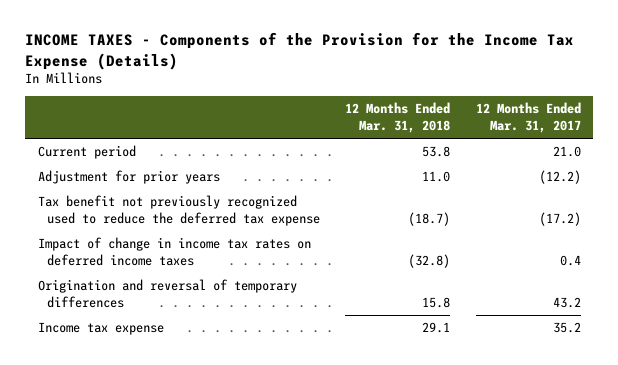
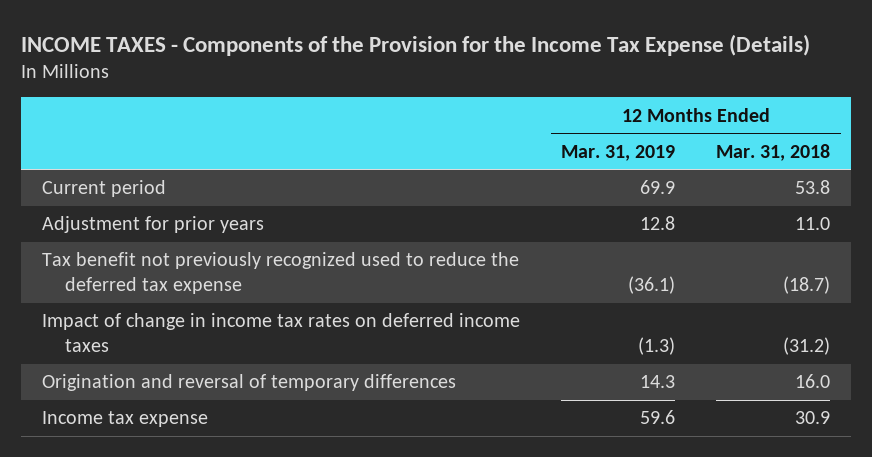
- | 12 Months Ended Mar. 31, 2018 | 12 Months Ended Mar. 31, 2017
+ | 12 Months Ended Mar. 31, 2019 | 12 Months Ended Mar. 31, 2018
- Impact of change in income tax rates on deferred income taxes | (32.8) | 0.4
- Origination and reversal of temporary differences | 15.8 | 43.2
- Income tax expense | 29.1 | 35.2
+ Impact of change in income tax rates on deferred income taxes | (1.3) | (31.2)
+ Origination and reversal of temporary differences | 14.3 | 16.0
+ Income tax expense | 59.6 | 30.9

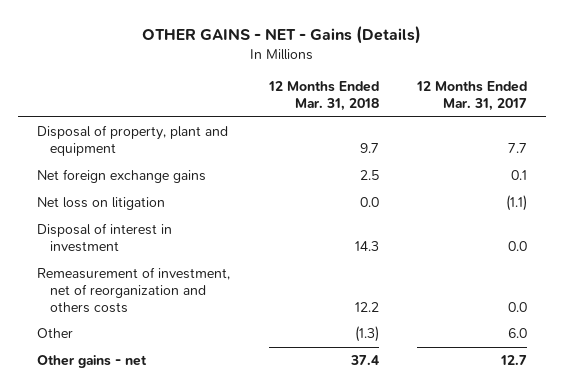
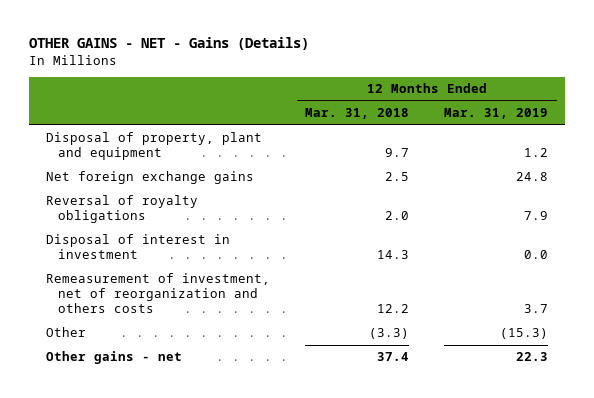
- | 12 Months Ended Mar. 31, 2018 | 12 Months Ended Mar. 31, 2017
+ | 12 Months Ended Mar. 31, 2018 | 12 Months Ended Mar. 31, 2019
- Net loss on litigation | 0.0 | (1.1)
+ Reversal of royalty obligations | 2.0 | 7.9
- Other | (1.3) | 6.0
+ Other | (3.3) | (15.3)

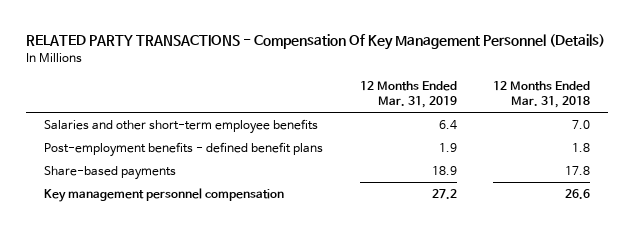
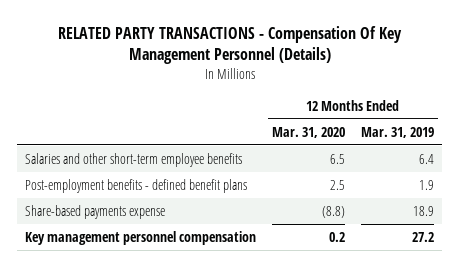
- | 12 Months Ended Mar. 31, 2019 | 12 Months Ended Mar. 31, 2018
+ | 12 Months Ended Mar. 31, 2020 | 12 Months Ended Mar. 31, 2019
- Share-based payments | 18.9 | 17.8
+ Share-based payments expense | (8.8) | 18.9

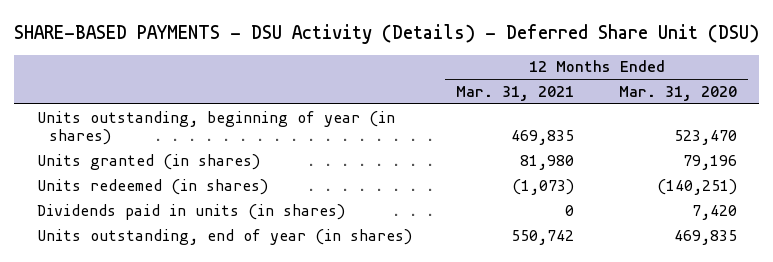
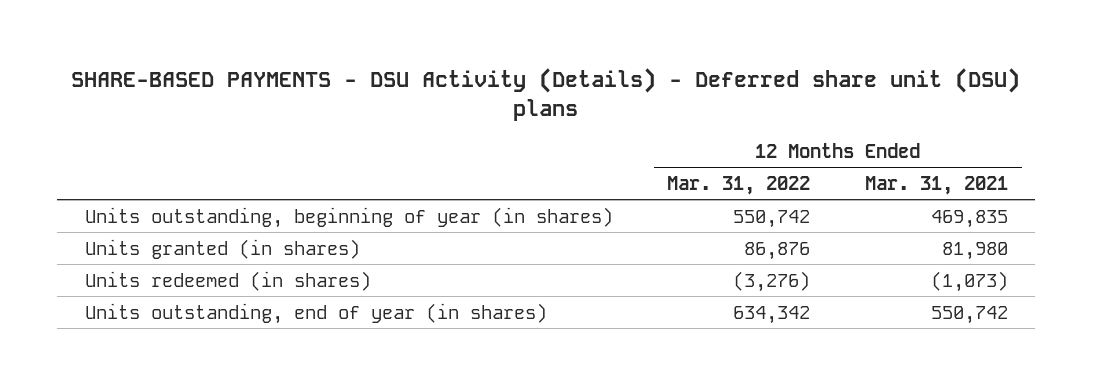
- SHARE-BASED PAYMENTS - DSU Activity (Details) - Deferred Share Unit (DSU)
+ SHARE-BASED PAYMENTS - DSU Activity (Details) - Deferred share unit (DSU) plans
- | 12 Months Ended Mar. 31, 2021 | 12 Months Ended Mar. 31, 2020
+ | 12 Months Ended Mar. 31, 2022 | 12 Months Ended Mar. 31, 2021
- Dividends paid in units (in shares) | 0 | 7,420

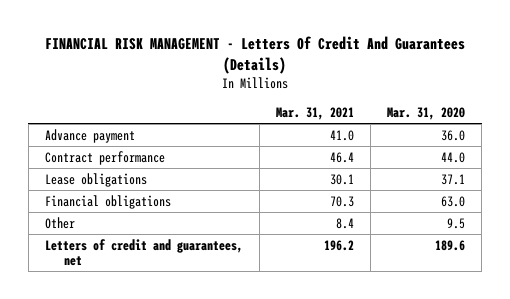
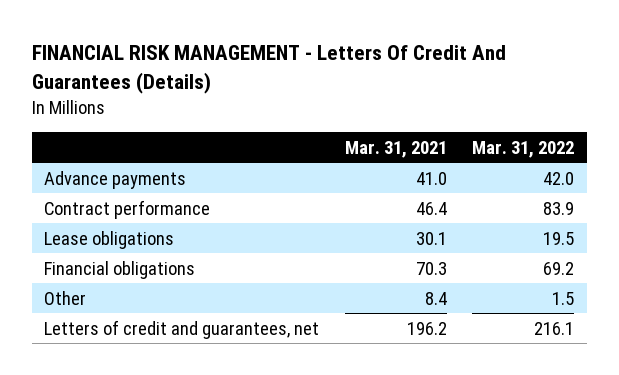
- | Mar. 31, 2021 | Mar. 31, 2020
+ | Mar. 31, 2021 | Mar. 31, 2022
- Advance payment | 41.0 | 36.0
+ Advance payments | 41.0 | 42.0

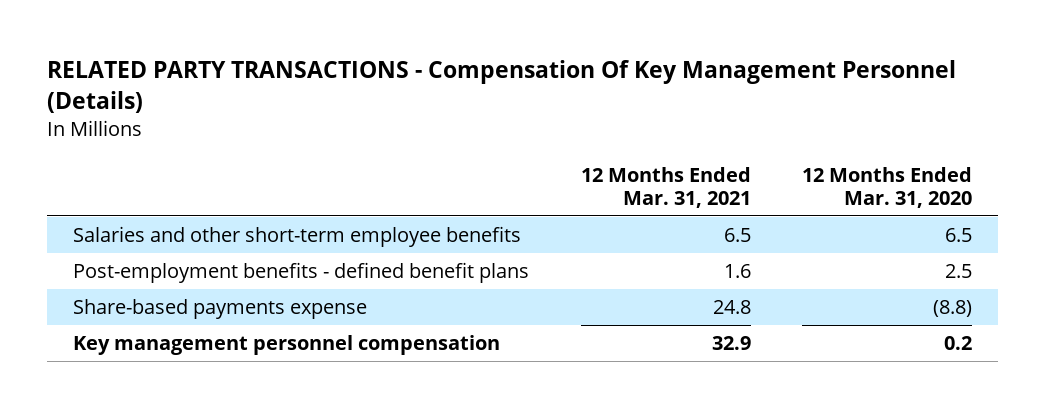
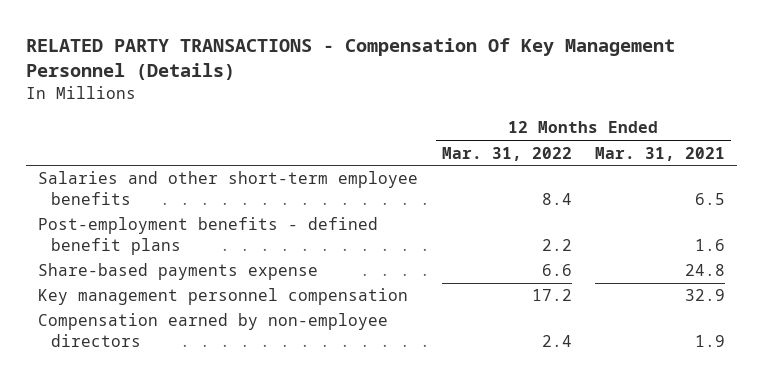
- | 12 Months Ended Mar. 31, 2021 | 12 Months Ended Mar. 31, 2020
+ | 12 Months Ended Mar. 31, 2022 | 12 Months Ended Mar. 31, 2021
+ Compensation earned by non-employee directors | 2.4 | 1.9

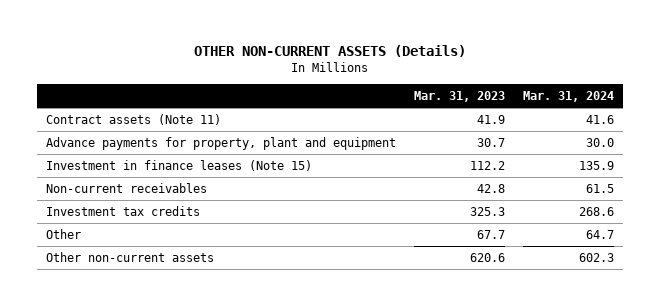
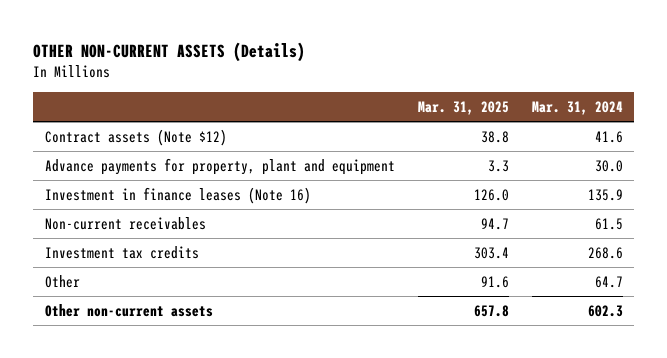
- | Mar. 31, 2023 | Mar. 31, 2024
+ | Mar. 31, 2025 | Mar. 31, 2024
- Contract assets (Note 11) | 41.9 | 41.6
+ Contract assets (Note $12) | 38.8 | 41.6
- Investment in finance leases (Note 15) | 112.2 | 135.9
+ Investment in finance leases (Note 16) | 126.0 | 135.9

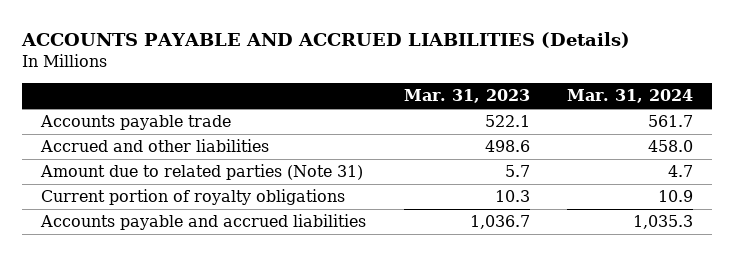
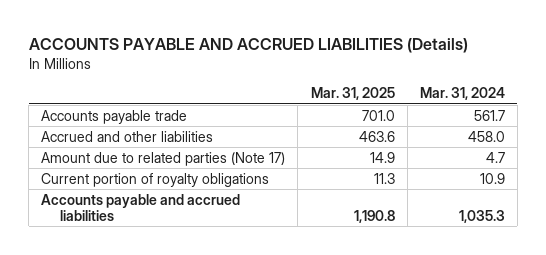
- | Mar. 31, 2023 | Mar. 31, 2024
+ | Mar. 31, 2025 | Mar. 31, 2024
- Amount due to related parties (Note 31) | 5.7 | 4.7
+ Amount due to related parties (Note 17) | 14.9 | 4.7

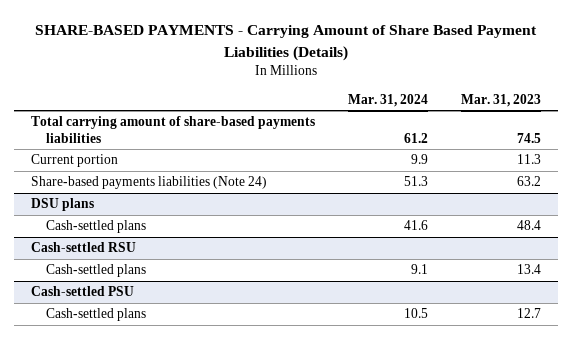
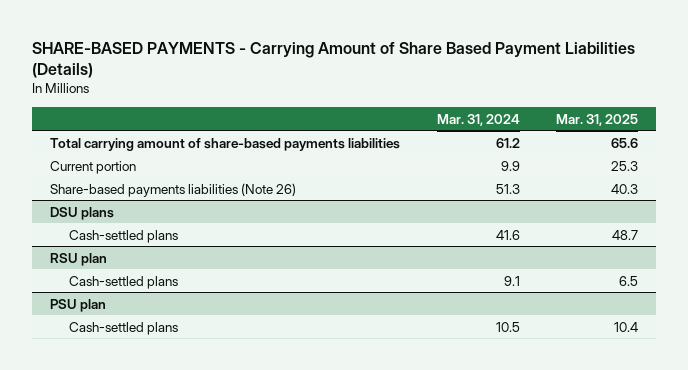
- | Mar. 31, 2024 | Mar. 31, 2023
+ | Mar. 31, 2024 | Mar. 31, 2025
- Share-based payments liabilities (Note 24) | 51.3 | 63.2
+ Share-based payments liabilities (Note 26) | 51.3 | 40.3
- Cash-settled RSU
+ RSU plan
- Cash-settled PSU
+ PSU plan

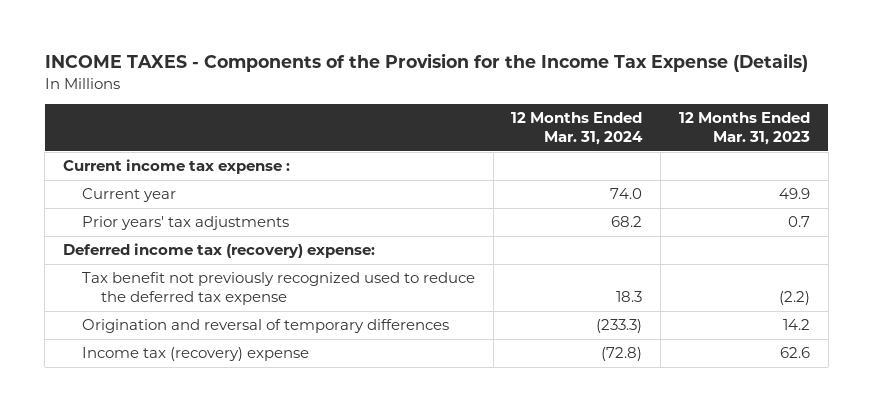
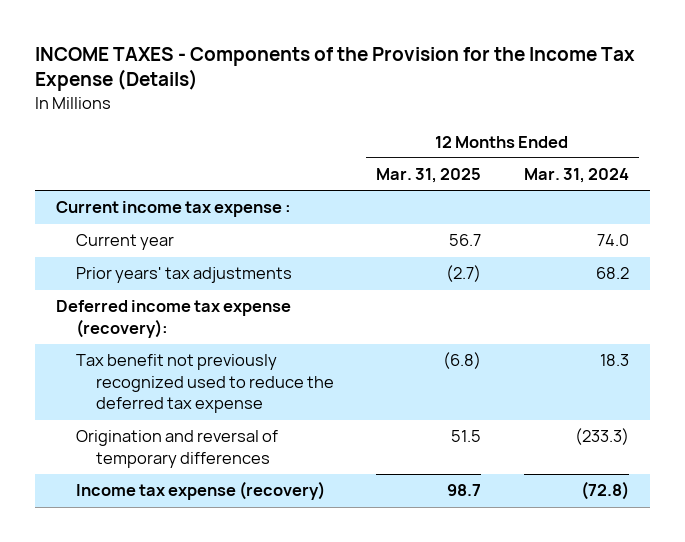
- | 12 Months Ended Mar. 31, 2024 | 12 Months Ended Mar. 31, 2023
+ | 12 Months Ended Mar. 31, 2025 | 12 Months Ended Mar. 31, 2024
- Deferred income tax (recovery) expense:
+ Deferred income tax expense (recovery):
- Income tax (recovery) expense | (72.8) | 62.6
+ Income tax expense (recovery) | 98.7 | (72.8)

